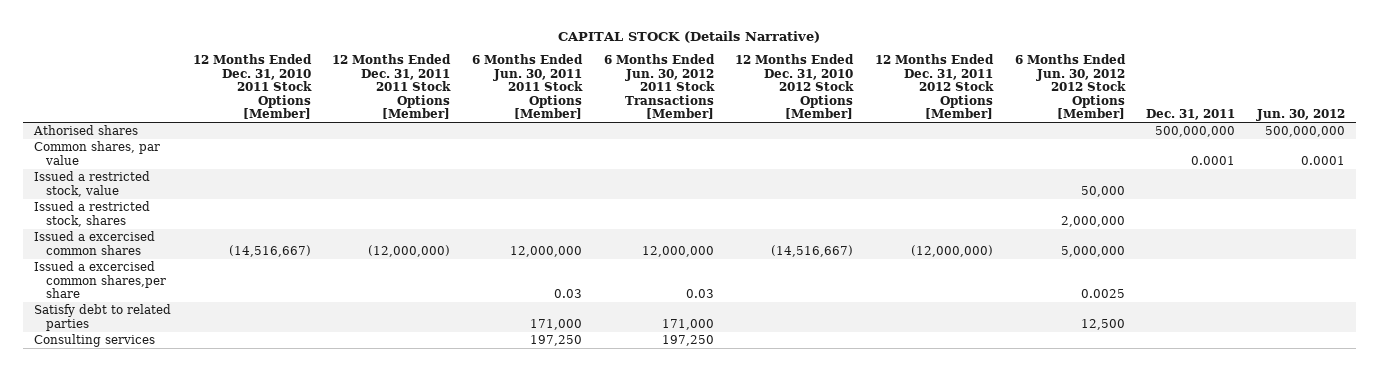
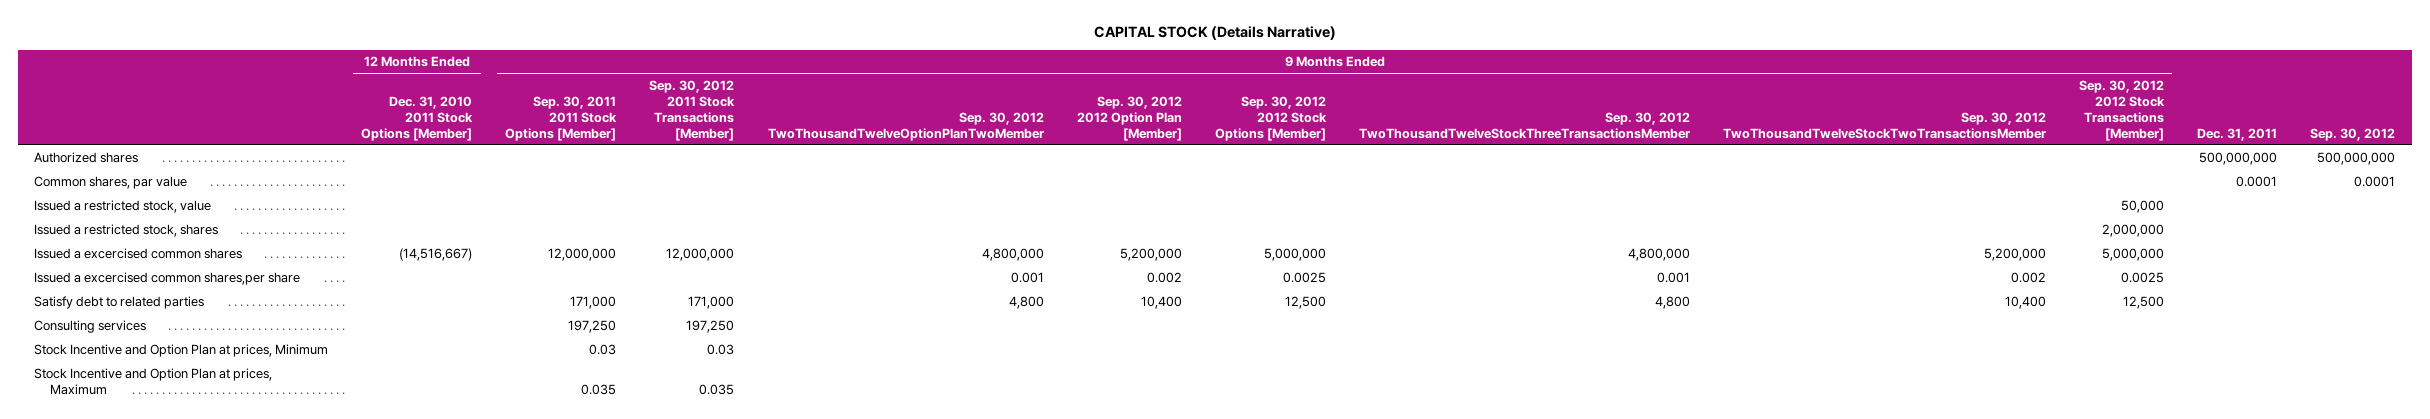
- | 12 Months Ended Dec. 31, 2010 2011 Stock Options [Member] | 12 Months Ended Dec. 31, 2011 2011 Stock Options [Member] | 6 Months Ended Jun. 30, 2011 2011 Stock Options [Member] | 6 Months Ended Jun. 30, 2012 2011 Stock Transactions [Member] | 12 Months Ended Dec. 31, 2010 2012 Stock Options [Member] | 12 Months Ended Dec. 31, 2011 2012 Stock Options [Member] | 6 Months Ended Jun. 30, 2012 2012 Stock Options [Member] | Dec. 31, 2011 | Jun. 30, 2012
+ | 12 Months Ended Dec. 31, 2010 2011 Stock Options [Member] | 9 Months Ended Sep. 30, 2011 2011 Stock Options [Member] | 9 Months Ended Sep. 30, 2012 2011 Stock Transactions [Member] | 9 Months Ended Sep. 30, 2012 TwoThousandTwelveOptionPlanTwoMember | 9 Months Ended Sep. 30, 2012 2012 Option Plan [Member] | 9 Months Ended Sep. 30, 2012 2012 Stock Options [Member] | 9 Months Ended Sep. 30, 2012 TwoThousandTwelveStockThreeTransactionsMember | 9 Months Ended Sep. 30, 2012 TwoThousandTwelveStockTwoTransactionsMember | 9 Months Ended Sep. 30, 2012 2012 Stock Transactions [Member] | Dec. 31, 2011 | Sep. 30, 2012
- Athorised shares | | | | | | | | 500,000,000 | 500,000,000
+ Authorized shares | | | | | | | | | | 500,000,000 | 500,000,000
+ Stock Incentive and Option Plan at prices, Minimum | | 0.03 | 0.03 | | | | | | | |
+ Stock Incentive and Option Plan at prices, Maximum | | 0.035 | 0.035 | | | | | | | |

